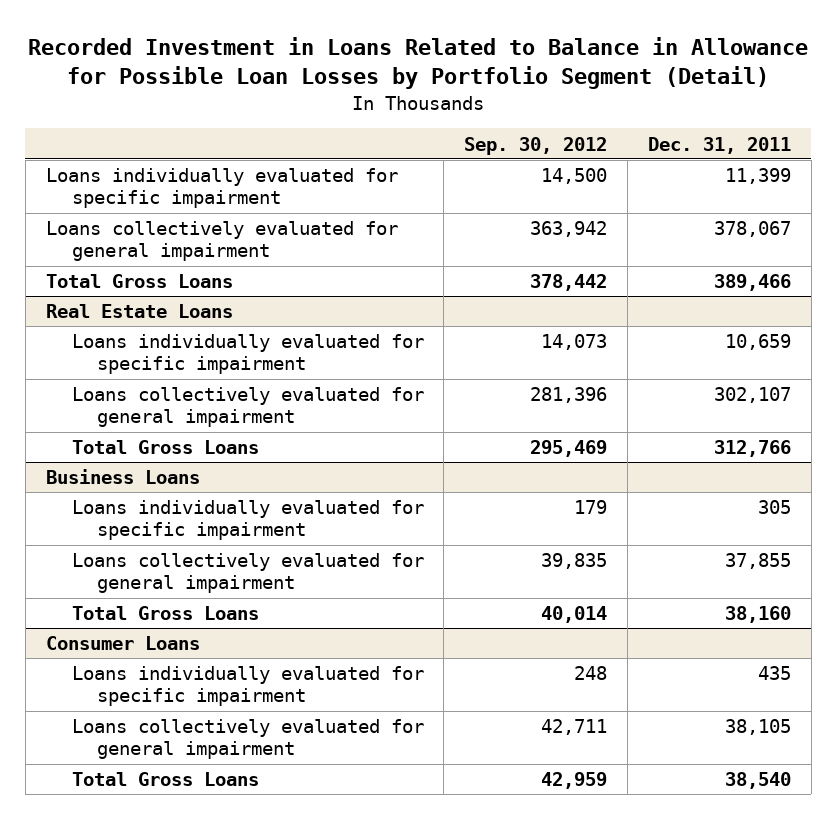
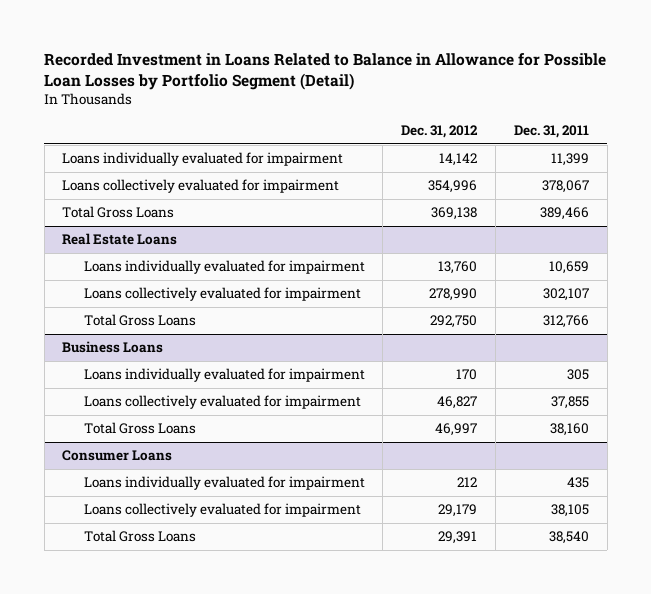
- | Sep. 30, 2012 | Dec. 31, 2011
+ | Dec. 31, 2012 | Dec. 31, 2011
- Loans individually evaluated for specific impairment | 14,500 | 11,399
- Loans collectively evaluated for general impairment | 363,942 | 378,067
+ Loans individually evaluated for impairment | 14,142 | 11,399
+ Loans collectively evaluated for impairment | 354,996 | 378,067
@ Real Estate Loans
- Loans individually evaluated for specific impairment | 14,073 | 10,659
- Loans collectively evaluated for general impairment | 281,396 | 302,107
+ Loans individually evaluated for impairment | 13,760 | 10,659
+ Loans collectively evaluated for impairment | 278,990 | 302,107
@ Business Loans
- Loans individually evaluated for specific impairment | 179 | 305
- Loans collectively evaluated for general impairment | 39,835 | 37,855
+ Loans individually evaluated for impairment | 170 | 305
+ Loans collectively evaluated for impairment | 46,827 | 37,855
@ Consumer Loans
- Loans individually evaluated for specific impairment | 248 | 435
- Loans collectively evaluated for general impairment | 42,711 | 38,105
+ Loans individually evaluated for impairment | 212 | 435
+ Loans collectively evaluated for impairment | 29,179 | 38,105

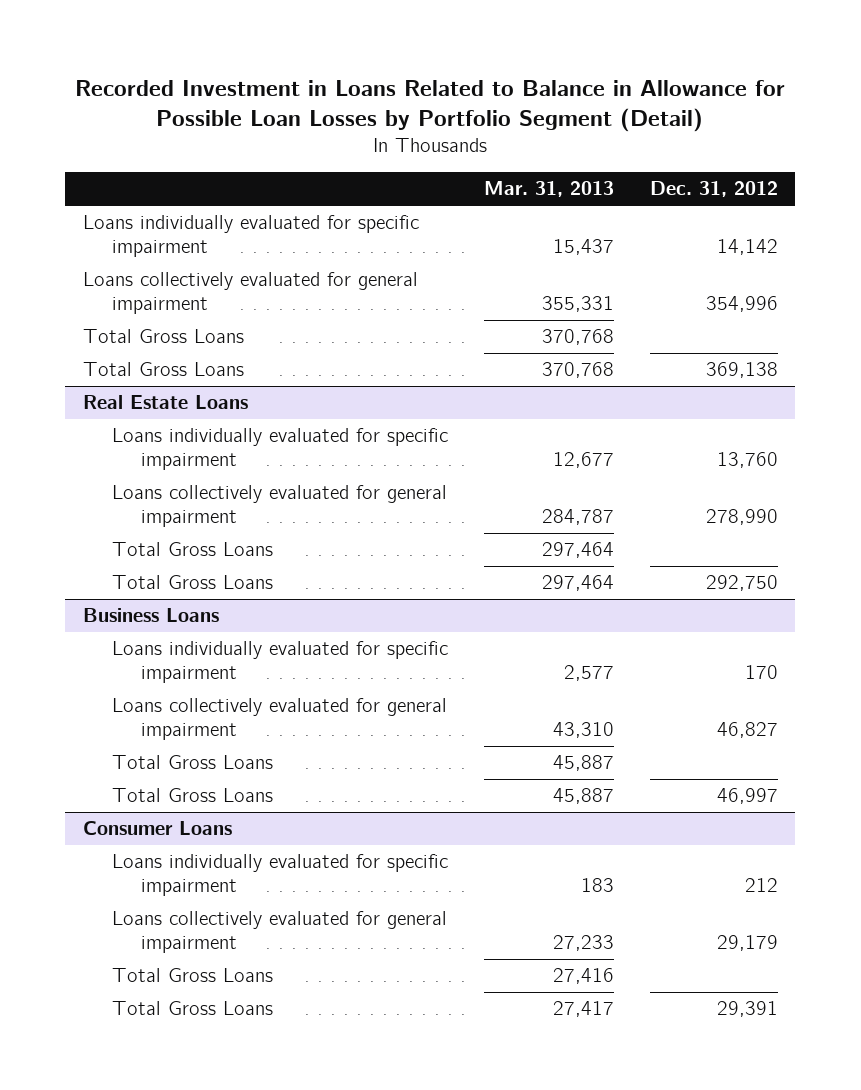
- | Dec. 31, 2012 | Dec. 31, 2011
+ | Mar. 31, 2013 | Dec. 31, 2012
- Loans individually evaluated for impairment | 14,142 | 11,399
- Loans collectively evaluated for impairment | 354,996 | 378,067
+ Loans individually evaluated for specific impairment | 15,437 | 14,142
+ Loans collectively evaluated for general impairment | 355,331 | 354,996
+ Total Gross Loans | 370,768 |
@ Real Estate Loans
- Loans individually evaluated for impairment | 13,760 | 10,659
- Loans collectively evaluated for impairment | 278,990 | 302,107
+ Loans individually evaluated for specific impairment | 12,677 | 13,760
+ Loans collectively evaluated for general impairment | 284,787 | 278,990
+ Total Gross Loans | 297,464 |
@ Business Loans
- Loans individually evaluated for impairment | 170 | 305
- Loans collectively evaluated for impairment | 46,827 | 37,855
+ Loans individually evaluated for specific impairment | 2,577 | 170
+ Loans collectively evaluated for general impairment | 43,310 | 46,827
+ Total Gross Loans | 45,887 |
@ Consumer Loans
- Loans individually evaluated for impairment | 212 | 435
- Loans collectively evaluated for impairment | 29,179 | 38,105
+ Loans individually evaluated for specific impairment | 183 | 212
+ Loans collectively evaluated for general impairment | 27,233 | 29,179
+ Total Gross Loans | 27,416 |

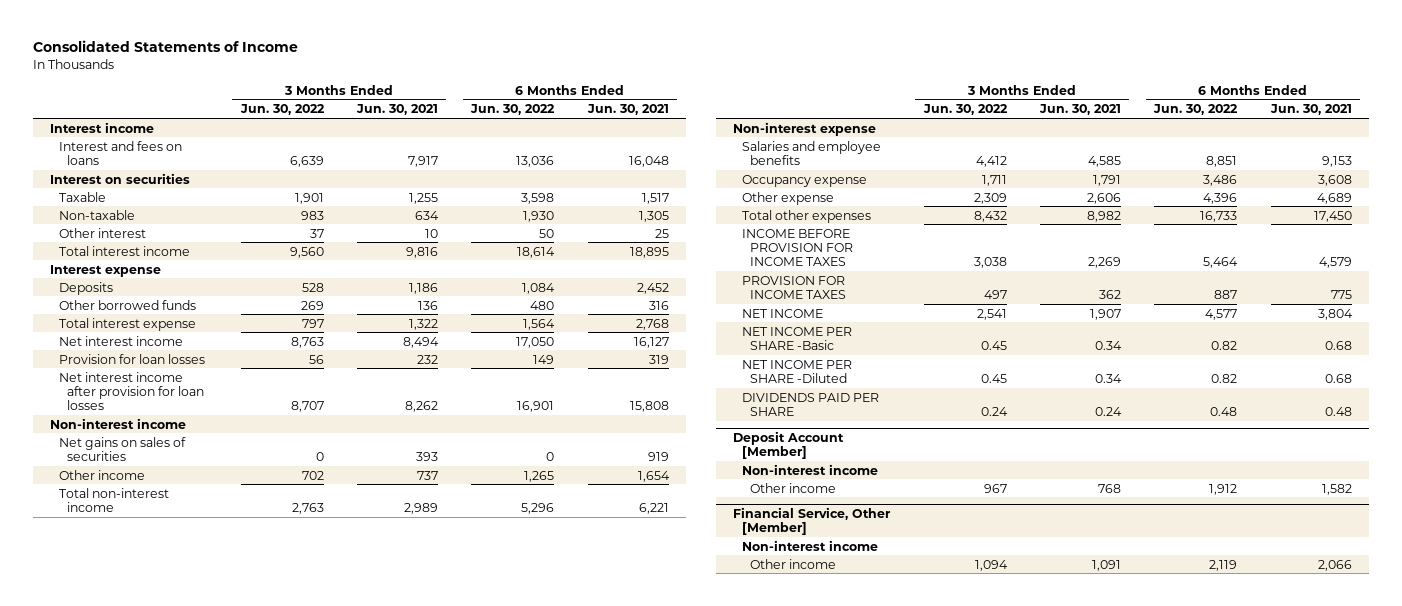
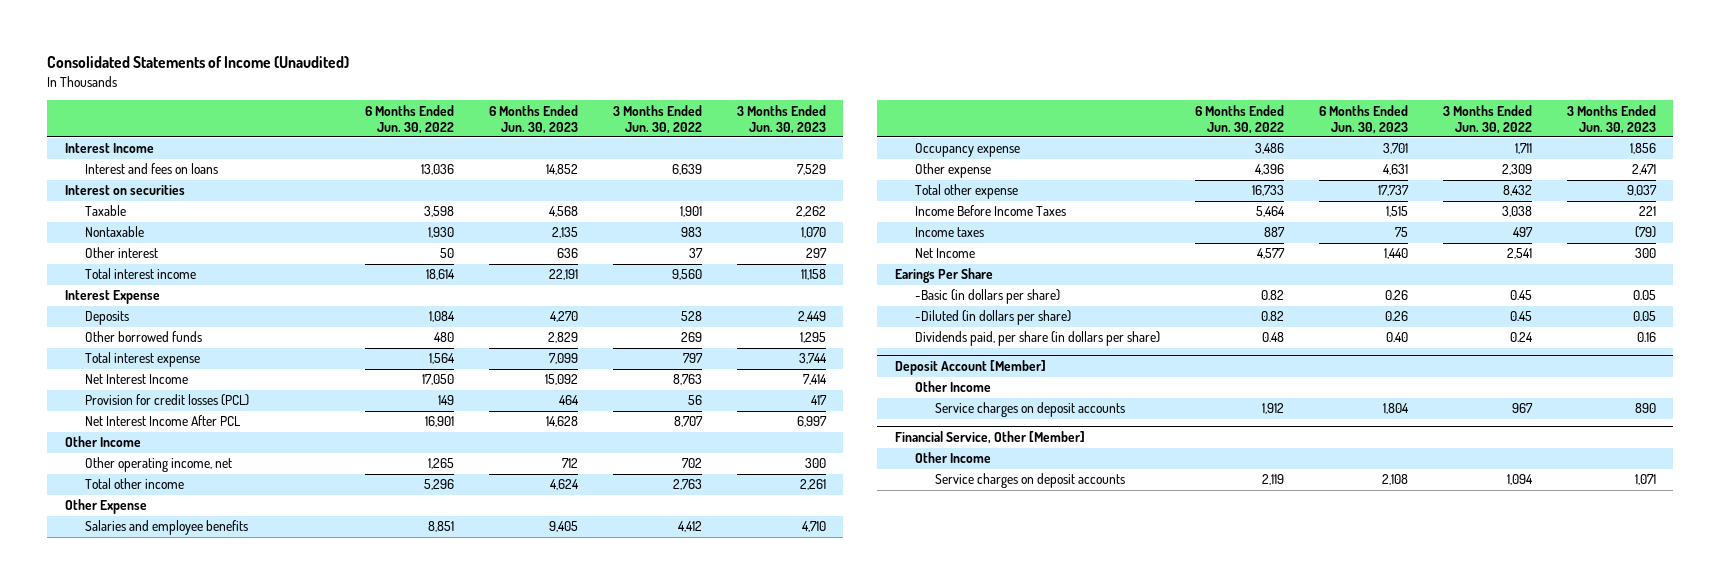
- Consolidated Statements of Income
+ Consolidated Statements of Income (Unaudited)
- | 3 Months Ended Jun. 30, 2022 | 3 Months Ended Jun. 30, 2021 | 6 Months Ended Jun. 30, 2022 | 6 Months Ended Jun. 30, 2021
+ | 6 Months Ended Jun. 30, 2022 | 6 Months Ended Jun. 30, 2023 | 3 Months Ended Jun. 30, 2022 | 3 Months Ended Jun. 30, 2023
- Interest income
+ Interest Income
- Non-taxable | 983 | 634 | 1,930 | 1,305
+ Nontaxable | 1,930 | 2,135 | 983 | 1,070
- Interest expense
+ Interest Expense
- Net interest income | 8,763 | 8,494 | 17,050 | 16,127
- Provision for loan losses | 56 | 232 | 149 | 319
- Net interest income after provision for loan losses | 8,707 | 8,262 | 16,901 | 15,808
- Non-interest income
- Net gains on sales of securities | 0 | 393 | 0 | 919
- Other income | 702 | 737 | 1,265 | 1,654
- Total non-interest income | 2,763 | 2,989 | 5,296 | 6,221
- Non-interest expense
+ Net Interest Income | 17,050 | 15,092 | 8,763 | 7,414
+ Provision for credit losses (PCL) | 149 | 464 | 56 | 417
+ Net Interest Income After PCL | 16,901 | 14,628 | 8,707 | 6,997
+ Other Income
+ Other operating income, net | 1,265 | 712 | 702 | 300
+ Total other income | 5,296 | 4,624 | 2,763 | 2,261
+ Other Expense
- Total other expenses | 8,432 | 8,982 | 16,733 | 17,450
- INCOME BEFORE PROVISION FOR INCOME TAXES | 3,038 | 2,269 | 5,464 | 4,579
- PROVISION FOR INCOME TAXES | 497 | 362 | 887 | 775
- NET INCOME | 2,541 | 1,907 | 4,577 | 3,804
- NET INCOME PER SHARE -Basic | 0.45 | 0.34 | 0.82 | 0.68
- NET INCOME PER SHARE -Diluted | 0.45 | 0.34 | 0.82 | 0.68
- DIVIDENDS PAID PER SHARE | 0.24 | 0.24 | 0.48 | 0.48
+ Total other expense | 16,733 | 17,737 | 8,432 | 9,037
+ Income Before Income Taxes | 5,464 | 1,515 | 3,038 | 221
+ Income taxes | 887 | 75 | 497 | (79)
+ Net Income | 4,577 | 1,440 | 2,541 | 300
+ Earings Per Share
+ -Basic (in dollars per share) | 0.82 | 0.26 | 0.45 | 0.05
+ -Diluted (in dollars per share) | 0.82 | 0.26 | 0.45 | 0.05
+ Dividends paid, per share (in dollars per share) | 0.48 | 0.40 | 0.24 | 0.16
@ Deposit Account [Member]
- Non-interest income
- Other income | 967 | 768 | 1,912 | 1,582
+ Other Income
+ Service charges on deposit accounts | 1,912 | 1,804 | 967 | 890
@ Financial Service, Other [Member]
- Non-interest income
- Other income | 1,094 | 1,091 | 2,119 | 2,066
+ Other Income
+ Service charges on deposit accounts | 2,119 | 2,108 | 1,094 | 1,071

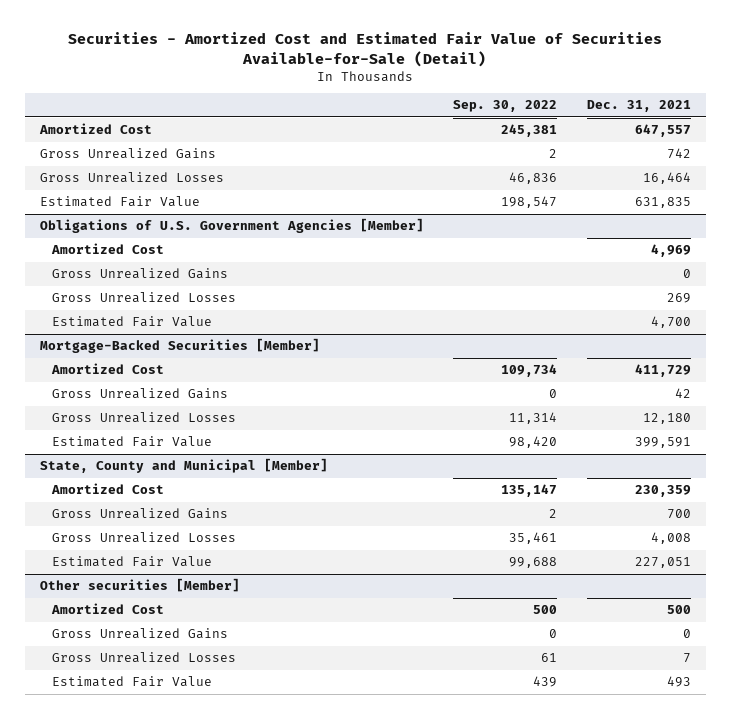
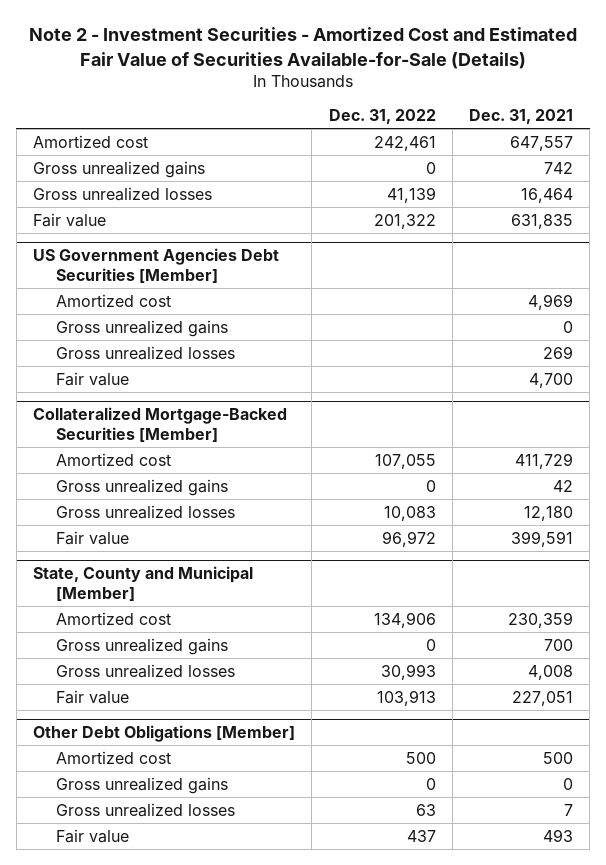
- Securities - Amortized Cost and Estimated Fair Value of Securities Available-for-Sale (Detail)
+ Note 2 - Investment Securities - Amortized Cost and Estimated Fair Value of Securities Available-for-Sale (Details)
- | Sep. 30, 2022 | Dec. 31, 2021
+ | Dec. 31, 2022 | Dec. 31, 2021
- Amortized Cost | 245,381 | 647,557
- Gross Unrealized Gains | 2 | 742
- Gross Unrealized Losses | 46,836 | 16,464
- Estimated Fair Value | 198,547 | 631,835
- Obligations of U.S. Government Agencies [Member]
- Amortized Cost | | 4,969
- Gross Unrealized Gains | | 0
- Gross Unrealized Losses | | 269
- Estimated Fair Value | | 4,700
- Mortgage-Backed Securities [Member]
- Amortized Cost | 109,734 | 411,729
- Gross Unrealized Gains | 0 | 42
- Gross Unrealized Losses | 11,314 | 12,180
- Estimated Fair Value | 98,420 | 399,591
+ Amortized cost | 242,461 | 647,557
+ Gross unrealized gains | 0 | 742
+ Gross unrealized losses | 41,139 | 16,464
+ Fair value | 201,322 | 631,835
+ US Government Agencies Debt Securities [Member]
+ Amortized cost | | 4,969
+ Gross unrealized gains | | 0
+ Gross unrealized losses | | 269
+ Fair value | | 4,700
+ Collateralized Mortgage-Backed Securities [Member]
+ Amortized cost | 107,055 | 411,729
+ Gross unrealized gains | 0 | 42
+ Gross unrealized losses | 10,083 | 12,180
+ Fair value | 96,972 | 399,591
@ State, County and Municipal [Member]
- Amortized Cost | 135,147 | 230,359
- Gross Unrealized Gains | 2 | 700
- Gross Unrealized Losses | 35,461 | 4,008
- Estimated Fair Value | 99,688 | 227,051
- Other securities [Member]
- Amortized Cost | 500 | 500
- Gross Unrealized Gains | 0 | 0
- Gross Unrealized Losses | 61 | 7
- Estimated Fair Value | 439 | 493
@ State, County and Municipal [Member]
+ Amortized cost | 134,906 | 230,359
+ Gross unrealized gains | 0 | 700
+ Gross unrealized losses | 30,993 | 4,008
+ Fair value | 103,913 | 227,051
+ Other Debt Obligations [Member]
+ Amortized cost | 500 | 500
+ Gross unrealized gains | 0 | 0
+ Gross unrealized losses | 63 | 7
+ Fair value | 437 | 493

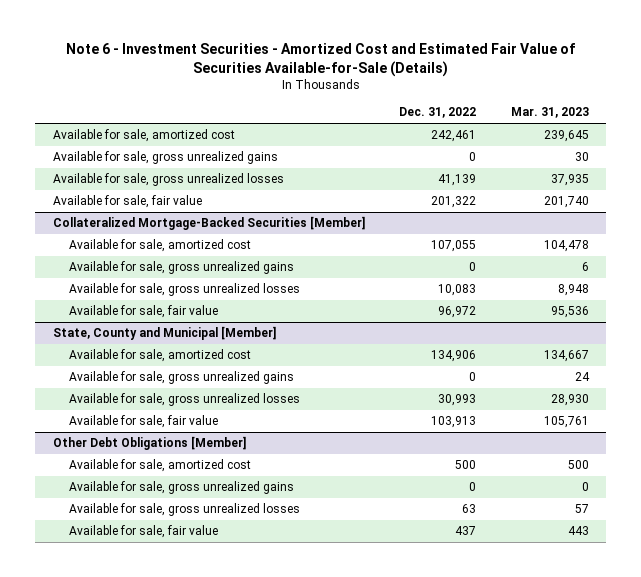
- Note 2 - Investment Securities - Amortized Cost and Estimated Fair Value of Securities Available-for-Sale (Details)
+ Note 6 - Investment Securities - Amortized Cost and Estimated Fair Value of Securities Available-for-Sale (Details)
- | Dec. 31, 2022 | Dec. 31, 2021
+ | Dec. 31, 2022 | Mar. 31, 2023
- Amortized cost | 242,461 | 647,557
- Gross unrealized gains | 0 | 742
- Gross unrealized losses | 41,139 | 16,464
- Fair value | 201,322 | 631,835
- US Government Agencies Debt Securities [Member]
- Amortized cost | | 4,969
- Gross unrealized gains | | 0
- Gross unrealized losses | | 269
- Fair value | | 4,700
+ Available for sale, amortized cost | 242,461 | 239,645
+ Available for sale, gross unrealized gains | 0 | 30
+ Available for sale, gross unrealized losses | 41,139 | 37,935
+ Available for sale, fair value | 201,322 | 201,740
@ Collateralized Mortgage-Backed Securities [Member]
- Amortized cost | 107,055 | 411,729
- Gross unrealized gains | 0 | 42
- Gross unrealized losses | 10,083 | 12,180
- Fair value | 96,972 | 399,591
+ Available for sale, amortized cost | 107,055 | 104,478
+ Available for sale, gross unrealized gains | 0 | 6
+ Available for sale, gross unrealized losses | 10,083 | 8,948
+ Available for sale, fair value | 96,972 | 95,536
@ State, County and Municipal [Member]
- Amortized cost | 134,906 | 230,359
- Gross unrealized gains | 0 | 700
- Gross unrealized losses | 30,993 | 4,008
- Fair value | 103,913 | 227,051
+ Available for sale, amortized cost | 134,906 | 134,667
+ Available for sale, gross unrealized gains | 0 | 24
+ Available for sale, gross unrealized losses | 30,993 | 28,930
+ Available for sale, fair value | 103,913 | 105,761
@ Other Debt Obligations [Member]
- Amortized cost | 500 | 500
- Gross unrealized gains | 0 | 0
- Gross unrealized losses | 63 | 7
- Fair value | 437 | 493
+ Available for sale, amortized cost | 500 | 500
+ Available for sale, gross unrealized gains | 0 | 0
+ Available for sale, gross unrealized losses | 63 | 57
+ Available for sale, fair value | 437 | 443

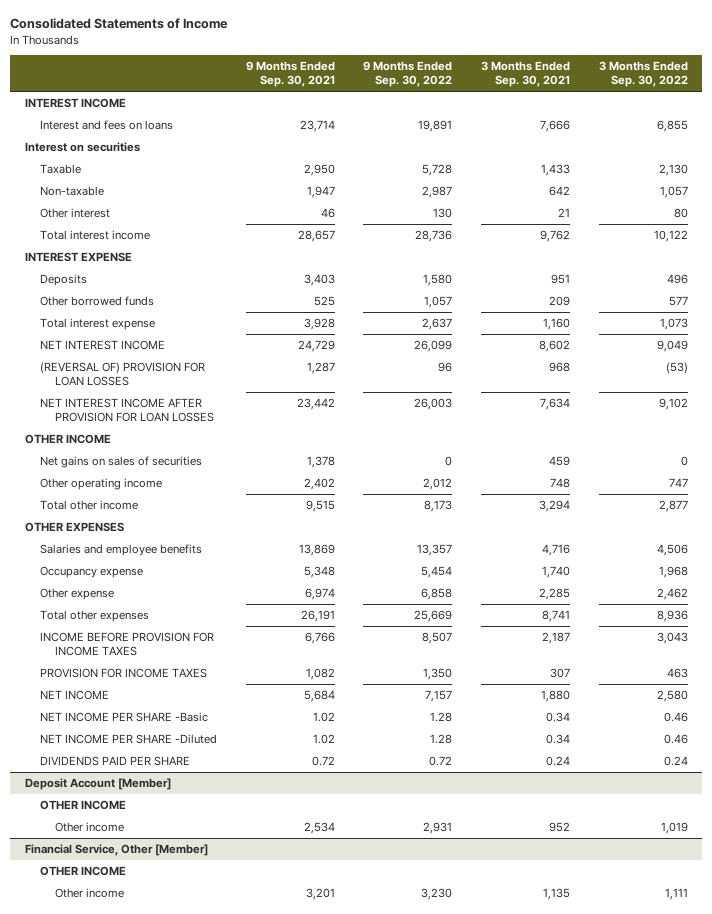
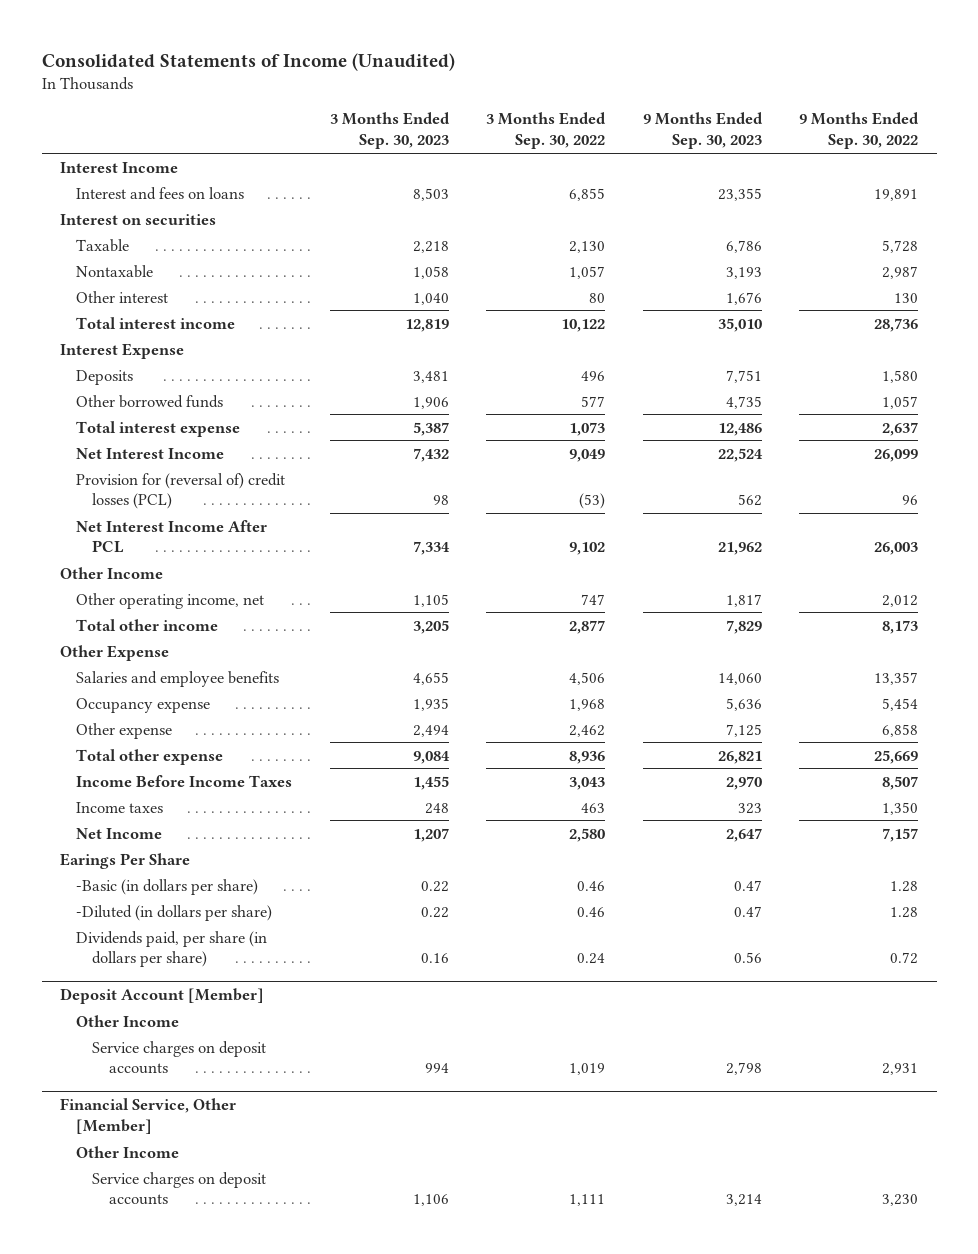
- Consolidated Statements of Income
+ Consolidated Statements of Income (Unaudited)
- | 9 Months Ended Sep. 30, 2021 | 9 Months Ended Sep. 30, 2022 | 3 Months Ended Sep. 30, 2021 | 3 Months Ended Sep. 30, 2022
+ | 3 Months Ended Sep. 30, 2023 | 3 Months Ended Sep. 30, 2022 | 9 Months Ended Sep. 30, 2023 | 9 Months Ended Sep. 30, 2022
- INTEREST INCOME
+ Interest Income
- Non-taxable | 1,947 | 2,987 | 642 | 1,057
+ Nontaxable | 1,058 | 1,057 | 3,193 | 2,987
- INTEREST EXPENSE
+ Interest Expense
- NET INTEREST INCOME | 24,729 | 26,099 | 8,602 | 9,049
- (REVERSAL OF) PROVISION FOR LOAN LOSSES | 1,287 | 96 | 968 | (53)
- NET INTEREST INCOME AFTER PROVISION FOR LOAN LOSSES | 23,442 | 26,003 | 7,634 | 9,102
- OTHER INCOME
- Net gains on sales of securities | 1,378 | 0 | 459 | 0
- Other operating income | 2,402 | 2,012 | 748 | 747
+ Net Interest Income | 7,432 | 9,049 | 22,524 | 26,099
+ Provision for (reversal of) credit losses (PCL) | 98 | (53) | 562 | 96
+ Net Interest Income After PCL | 7,334 | 9,102 | 21,962 | 26,003
+ Other Income
+ Other operating income, net | 1,105 | 747 | 1,817 | 2,012
- OTHER EXPENSES
+ Other Expense
- Total other expenses | 26,191 | 25,669 | 8,741 | 8,936
- INCOME BEFORE PROVISION FOR INCOME TAXES | 6,766 | 8,507 | 2,187 | 3,043
- PROVISION FOR INCOME TAXES | 1,082 | 1,350 | 307 | 463
- NET INCOME | 5,684 | 7,157 | 1,880 | 2,580
- NET INCOME PER SHARE -Basic | 1.02 | 1.28 | 0.34 | 0.46
- NET INCOME PER SHARE -Diluted | 1.02 | 1.28 | 0.34 | 0.46
- DIVIDENDS PAID PER SHARE | 0.72 | 0.72 | 0.24 | 0.24
+ Total other expense | 9,084 | 8,936 | 26,821 | 25,669
+ Income Before Income Taxes | 1,455 | 3,043 | 2,970 | 8,507
+ Income taxes | 248 | 463 | 323 | 1,350
+ Net Income | 1,207 | 2,580 | 2,647 | 7,157
+ Earings Per Share
+ -Basic (in dollars per share) | 0.22 | 0.46 | 0.47 | 1.28
+ -Diluted (in dollars per share) | 0.22 | 0.46 | 0.47 | 1.28
+ Dividends paid, per share (in dollars per share) | 0.16 | 0.24 | 0.56 | 0.72
@ Deposit Account [Member]
- OTHER INCOME
- Other income | 2,534 | 2,931 | 952 | 1,019
+ Other Income
+ Service charges on deposit accounts | 994 | 1,019 | 2,798 | 2,931
@ Financial Service, Other [Member]
- OTHER INCOME
- Other income | 3,201 | 3,230 | 1,135 | 1,111
+ Other Income
+ Service charges on deposit accounts | 1,106 | 1,111 | 3,214 | 3,230

